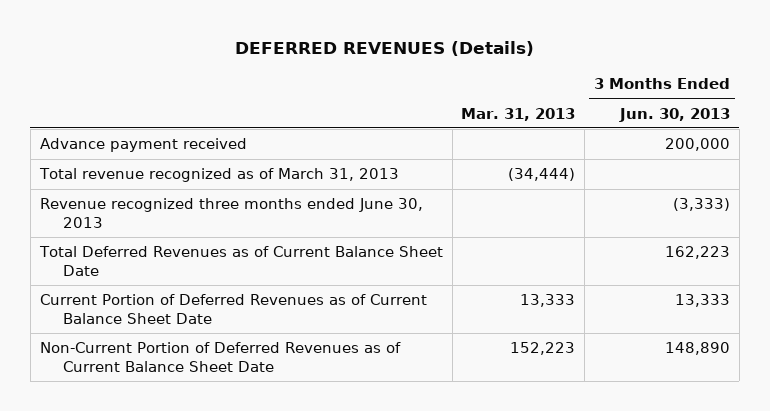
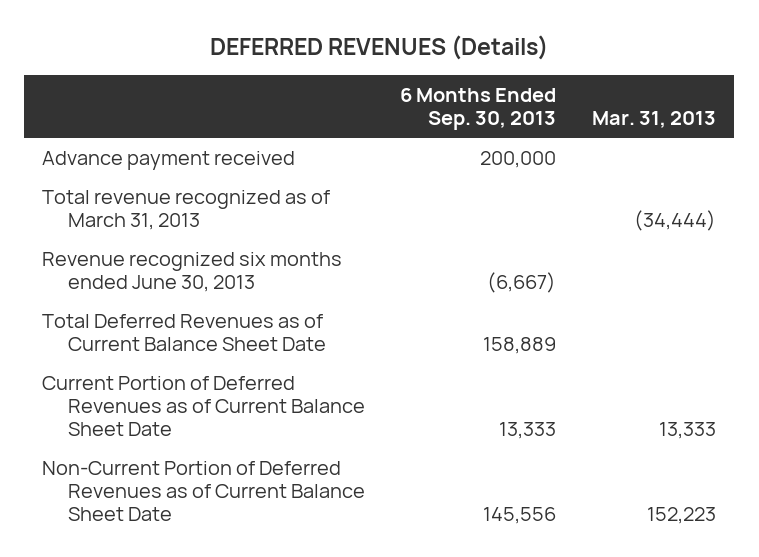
- | Mar. 31, 2013 | 3 Months Ended Jun. 30, 2013
+ | 6 Months Ended Sep. 30, 2013 | Mar. 31, 2013
- Revenue recognized three months ended June 30, 2013 | | (3,333)
+ Revenue recognized six months ended June 30, 2013 | (6,667) |

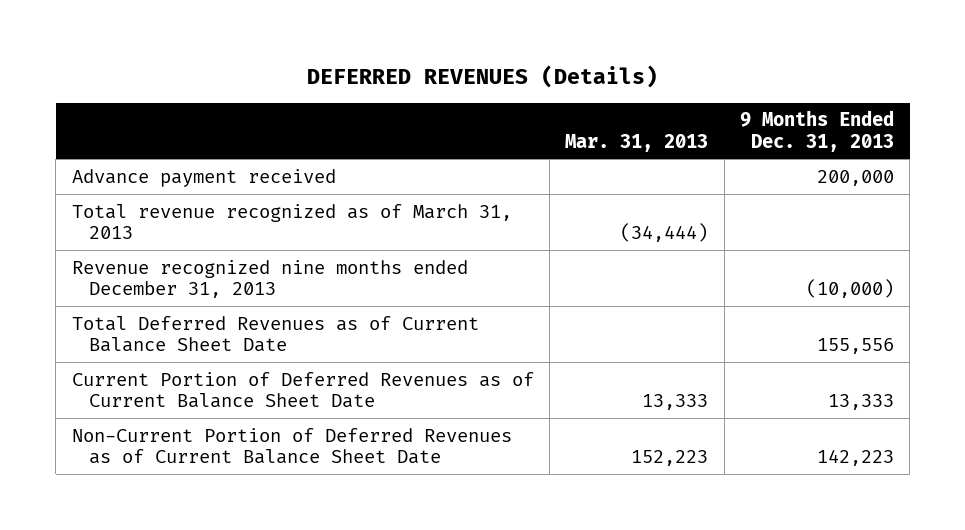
- | 6 Months Ended Sep. 30, 2013 | Mar. 31, 2013
+ | Mar. 31, 2013 | 9 Months Ended Dec. 31, 2013
- Revenue recognized six months ended June 30, 2013 | (6,667) |
+ Revenue recognized nine months ended December 31, 2013 | | (10,000)

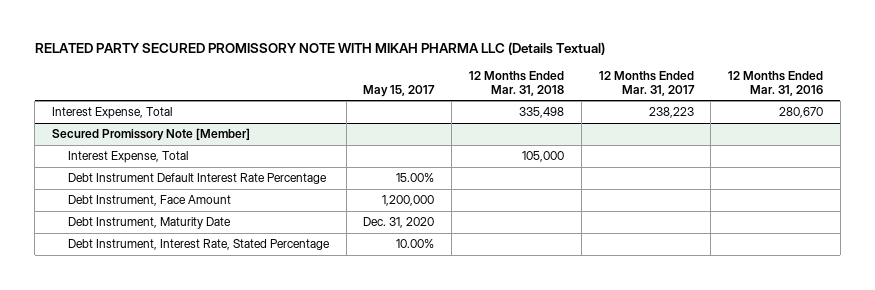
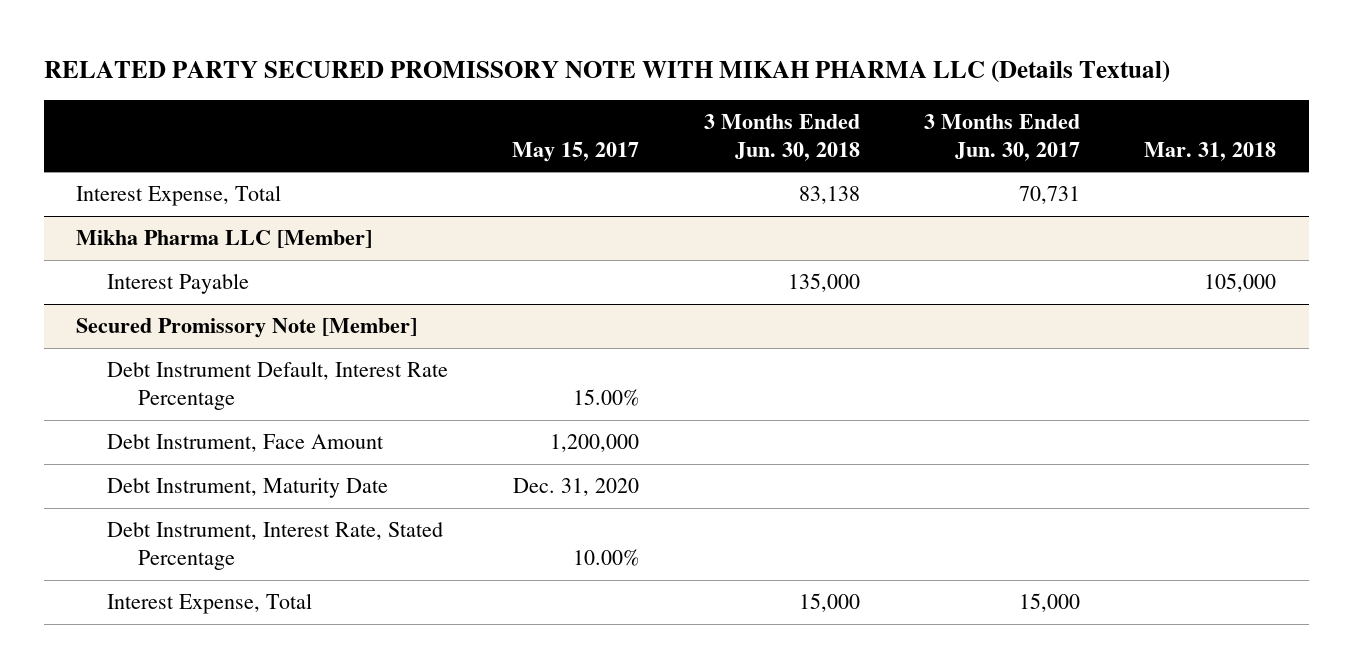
- | May 15, 2017 | 12 Months Ended Mar. 31, 2018 | 12 Months Ended Mar. 31, 2017 | 12 Months Ended Mar. 31, 2016
+ | May 15, 2017 | 3 Months Ended Jun. 30, 2018 | 3 Months Ended Jun. 30, 2017 | Mar. 31, 2018
+ Mikha Pharma LLC [Member]
+ Interest Payable | | 135,000 | | 105,000
@ Secured Promissory Note [Member]
- Debt Instrument Default Interest Rate Percentage | 15.00% | | |
+ Debt Instrument Default, Interest Rate Percentage | 15.00% | | |
moved down: Interest Expense, Total | | 15,000 | 15,000 |

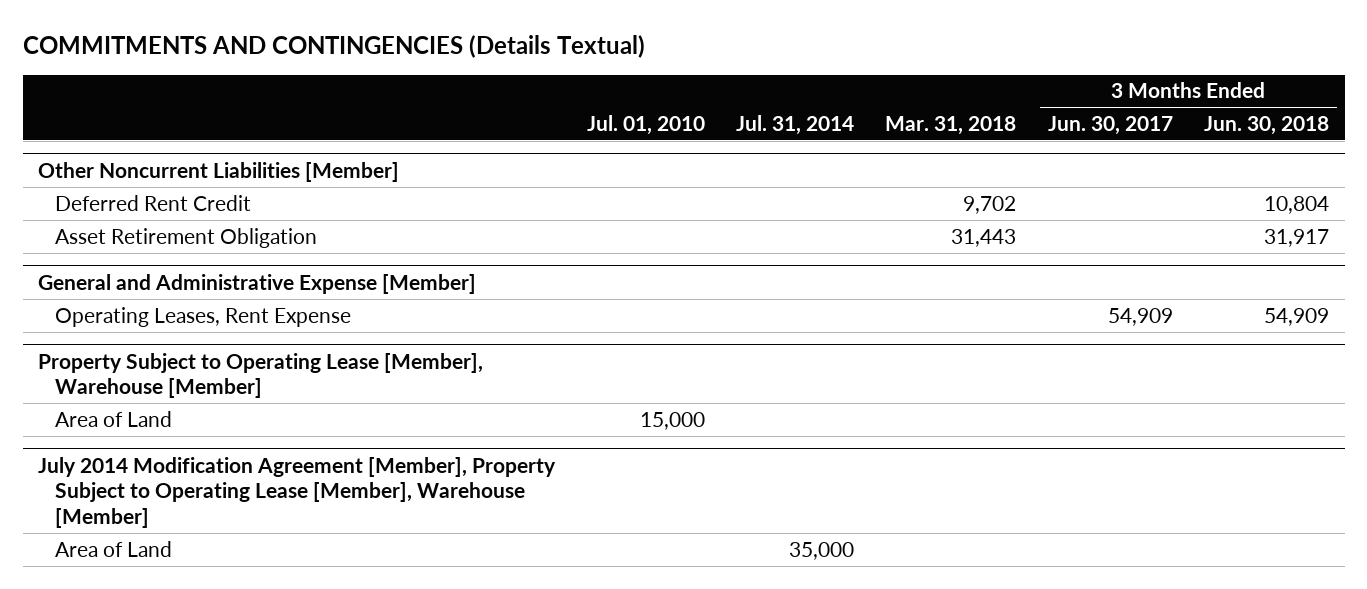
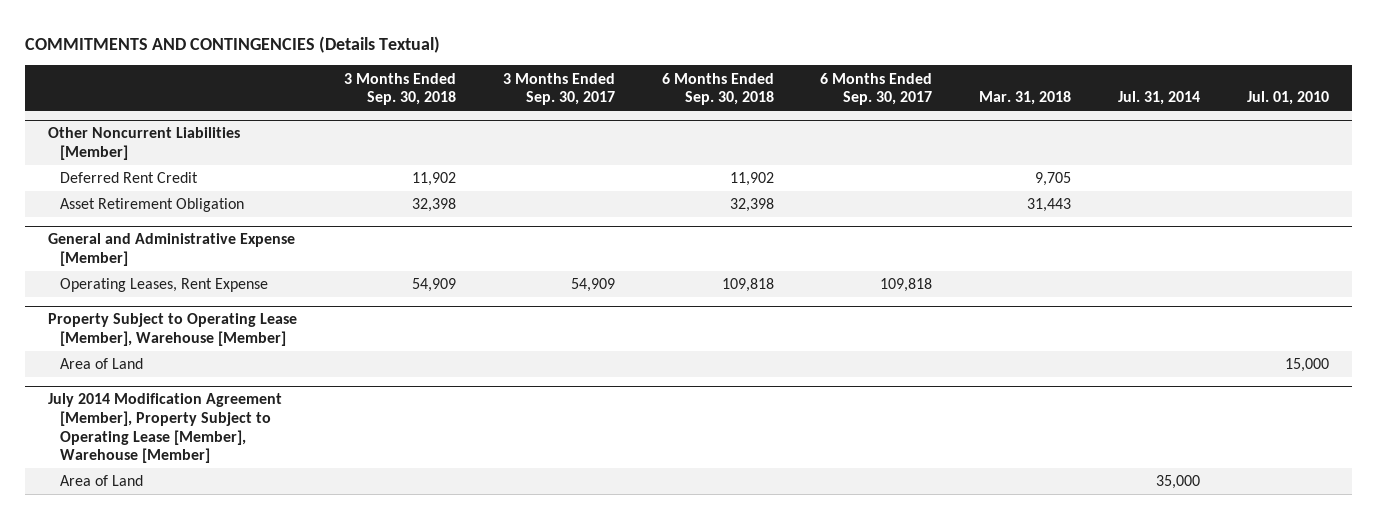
- | Jul. 01, 2010 | Jul. 31, 2014 | Mar. 31, 2018 | 3 Months Ended Jun. 30, 2017 | 3 Months Ended Jun. 30, 2018
+ | 3 Months Ended Sep. 30, 2018 | 3 Months Ended Sep. 30, 2017 | 6 Months Ended Sep. 30, 2018 | 6 Months Ended Sep. 30, 2017 | Mar. 31, 2018 | Jul. 31, 2014 | Jul. 01, 2010
@ Other Noncurrent Liabilities [Member]
- Deferred Rent Credit | | | 9,702 | | 10,804
+ Deferred Rent Credit | 11,902 | | 11,902 | | 9,705 | |

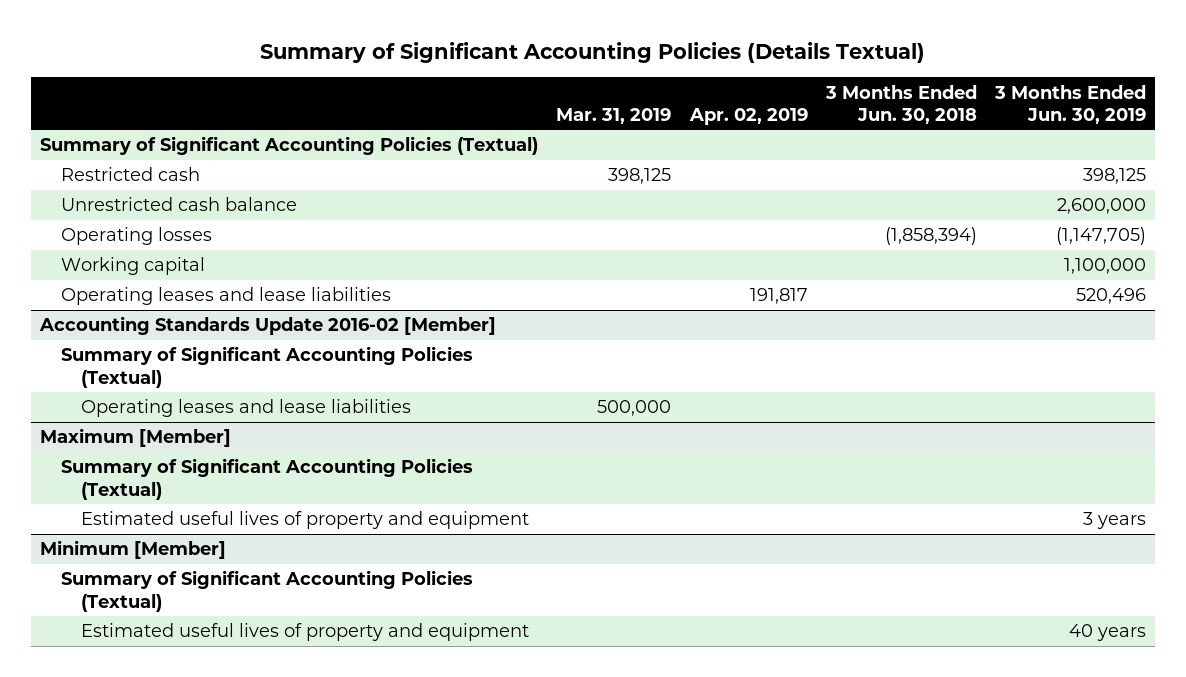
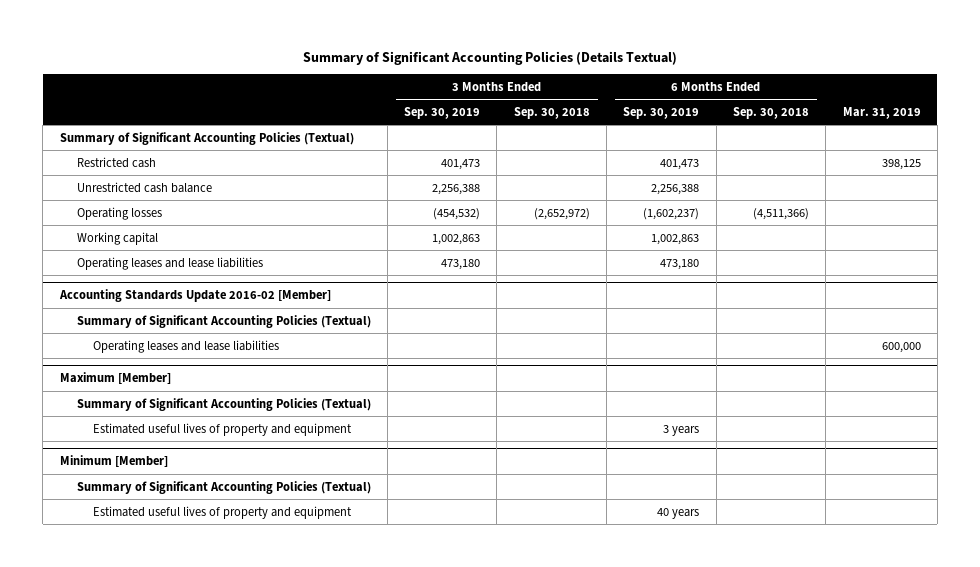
- | Mar. 31, 2019 | Apr. 02, 2019 | 3 Months Ended Jun. 30, 2018 | 3 Months Ended Jun. 30, 2019
+ | 3 Months Ended Sep. 30, 2019 | 3 Months Ended Sep. 30, 2018 | 6 Months Ended Sep. 30, 2019 | 6 Months Ended Sep. 30, 2018 | Mar. 31, 2019
@ Accounting Standards Update 2016-02 [Member]
- Operating leases and lease liabilities | 500,000 | | |
+ Operating leases and lease liabilities | | | | | 600,000

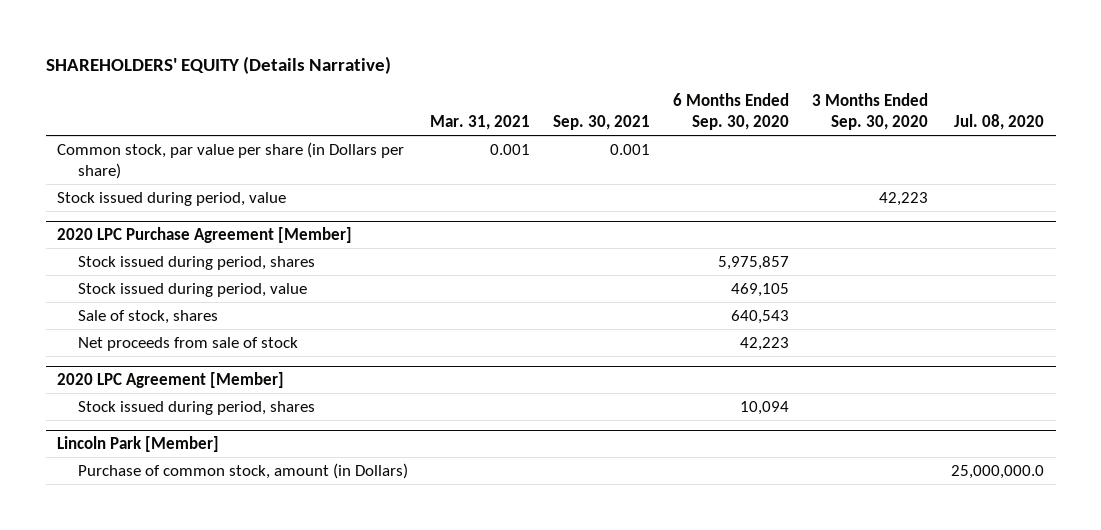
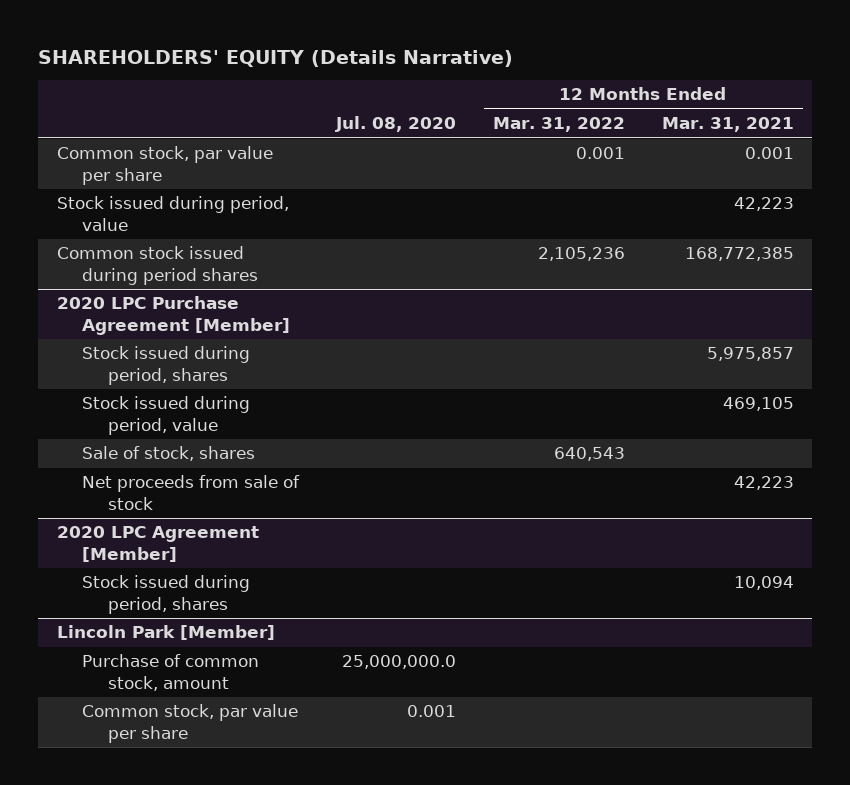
- | Mar. 31, 2021 | Sep. 30, 2021 | 6 Months Ended Sep. 30, 2020 | 3 Months Ended Sep. 30, 2020 | Jul. 08, 2020
+ | Jul. 08, 2020 | 12 Months Ended Mar. 31, 2022 | 12 Months Ended Mar. 31, 2021
- Common stock, par value per share (in Dollars per share) | 0.001 | 0.001 | | |
+ Common stock, par value per share | | 0.001 | 0.001
+ Common stock issued during period shares | | 2,105,236 | 168,772,385
@ Lincoln Park [Member]
- Purchase of common stock, amount (in Dollars) | | | | | 25,000,000.0
+ Purchase of common stock, amount | 25,000,000.0 | |
+ Common stock, par value per share | 0.001 | |

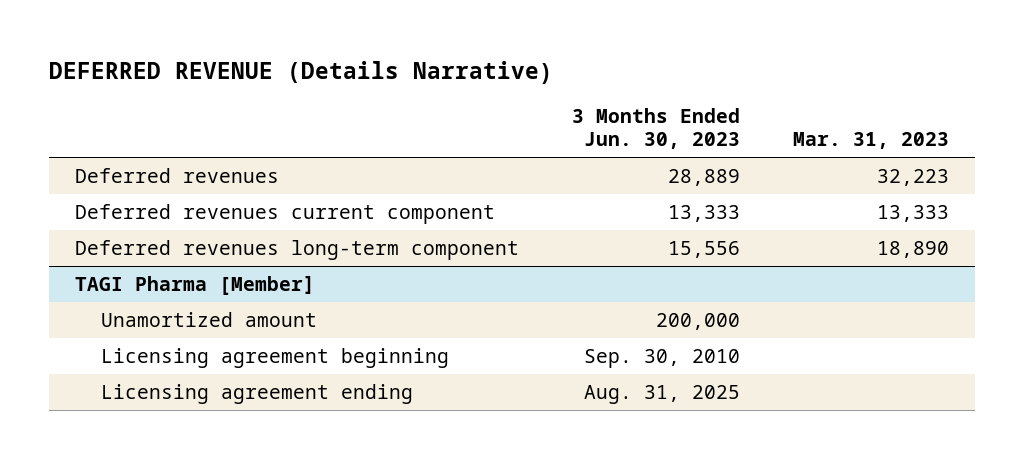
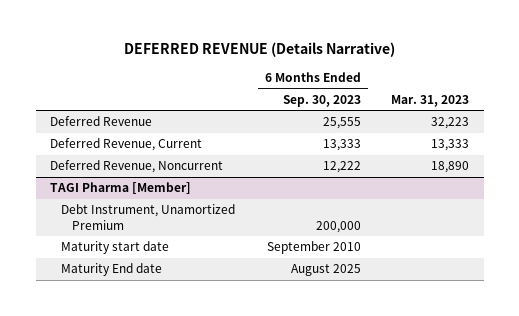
- | 3 Months Ended Jun. 30, 2023 | Mar. 31, 2023
+ | 6 Months Ended Sep. 30, 2023 | Mar. 31, 2023
- Deferred revenues | 28,889 | 32,223
- Deferred revenues current component | 13,333 | 13,333
- Deferred revenues long-term component | 15,556 | 18,890
+ Deferred Revenue | 25,555 | 32,223
+ Deferred Revenue, Current | 13,333 | 13,333
+ Deferred Revenue, Noncurrent | 12,222 | 18,890
@ TAGI Pharma [Member]
- Unamortized amount | 200,000 |
- Licensing agreement beginning | Sep. 30, 2010 |
- Licensing agreement ending | Aug. 31, 2025 |
+ Debt Instrument, Unamortized Premium | 200,000 |
+ Maturity start date | September 2010 |
+ Maturity End date | August 2025 |

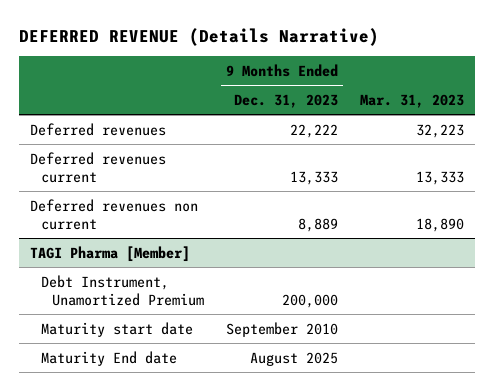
- | 6 Months Ended Sep. 30, 2023 | Mar. 31, 2023
+ | 9 Months Ended Dec. 31, 2023 | Mar. 31, 2023
- Deferred Revenue | 25,555 | 32,223
- Deferred Revenue, Current | 13,333 | 13,333
- Deferred Revenue, Noncurrent | 12,222 | 18,890
+ Deferred revenues | 22,222 | 32,223
+ Deferred revenues current | 13,333 | 13,333
+ Deferred revenues non current | 8,889 | 18,890

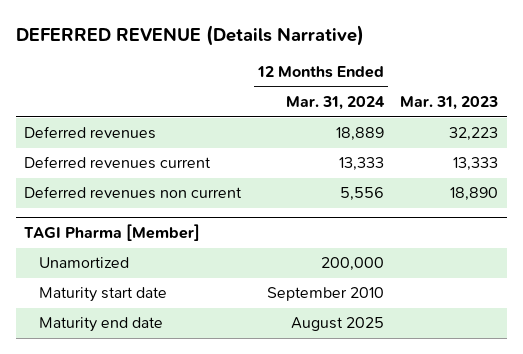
- | 9 Months Ended Dec. 31, 2023 | Mar. 31, 2023
+ | 12 Months Ended Mar. 31, 2024 | Mar. 31, 2023
@ TAGI Pharma [Member]
- Debt Instrument, Unamortized Premium | 200,000 |
+ Unamortized | 200,000 |
- Maturity End date | August 2025 |
+ Maturity end date | August 2025 |

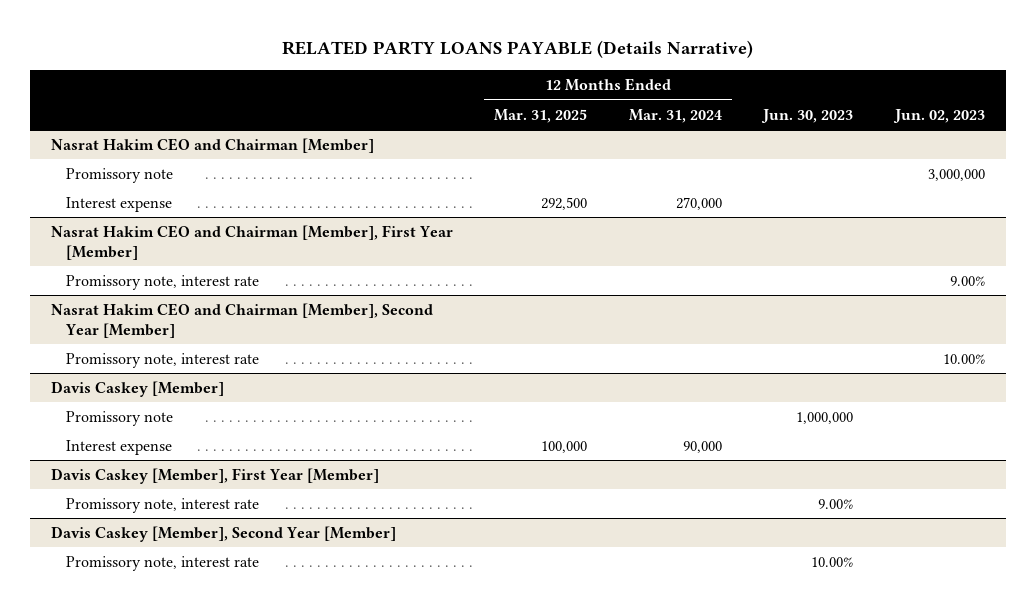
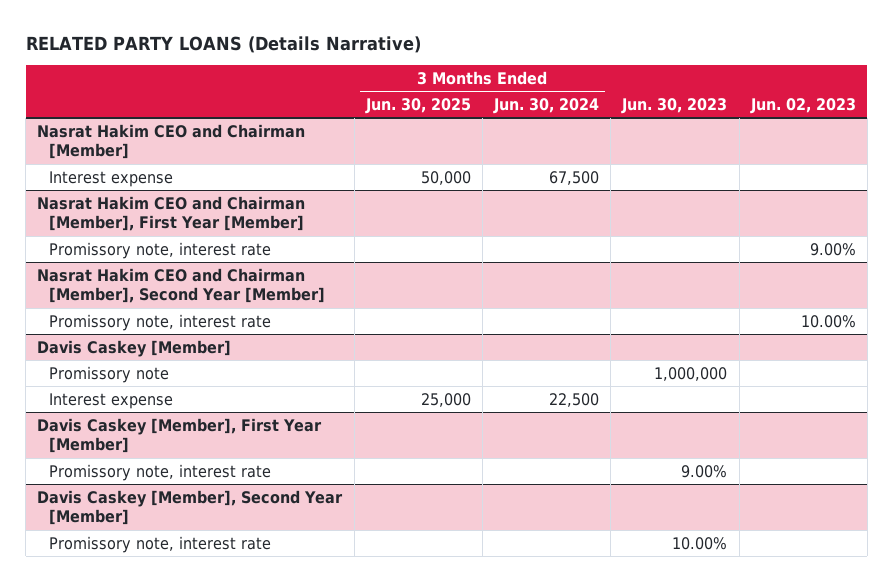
- RELATED PARTY LOANS PAYABLE (Details Narrative)
+ RELATED PARTY LOANS (Details Narrative)
- | 12 Months Ended Mar. 31, 2025 | 12 Months Ended Mar. 31, 2024 | Jun. 30, 2023 | Jun. 02, 2023
+ | 3 Months Ended Jun. 30, 2025 | 3 Months Ended Jun. 30, 2024 | Jun. 30, 2023 | Jun. 02, 2023
@ Nasrat Hakim CEO and Chairman [Member]
- Promissory note | | | | 3,000,000

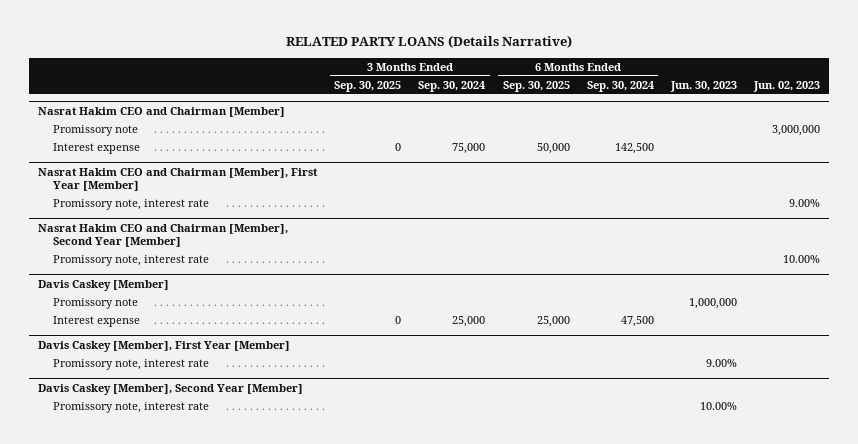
- | 3 Months Ended Jun. 30, 2025 | 3 Months Ended Jun. 30, 2024 | Jun. 30, 2023 | Jun. 02, 2023
+ | 3 Months Ended Sep. 30, 2025 | 3 Months Ended Sep. 30, 2024 | 6 Months Ended Sep. 30, 2025 | 6 Months Ended Sep. 30, 2024 | Jun. 30, 2023 | Jun. 02, 2023
@ Nasrat Hakim CEO and Chairman [Member]
+ Promissory note | | | | | | 3,000,000

